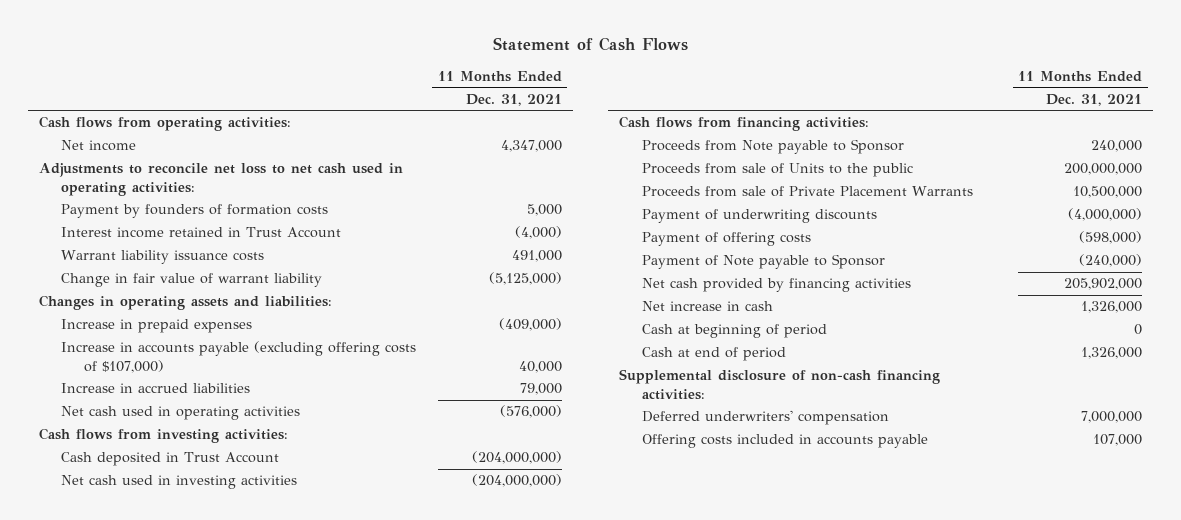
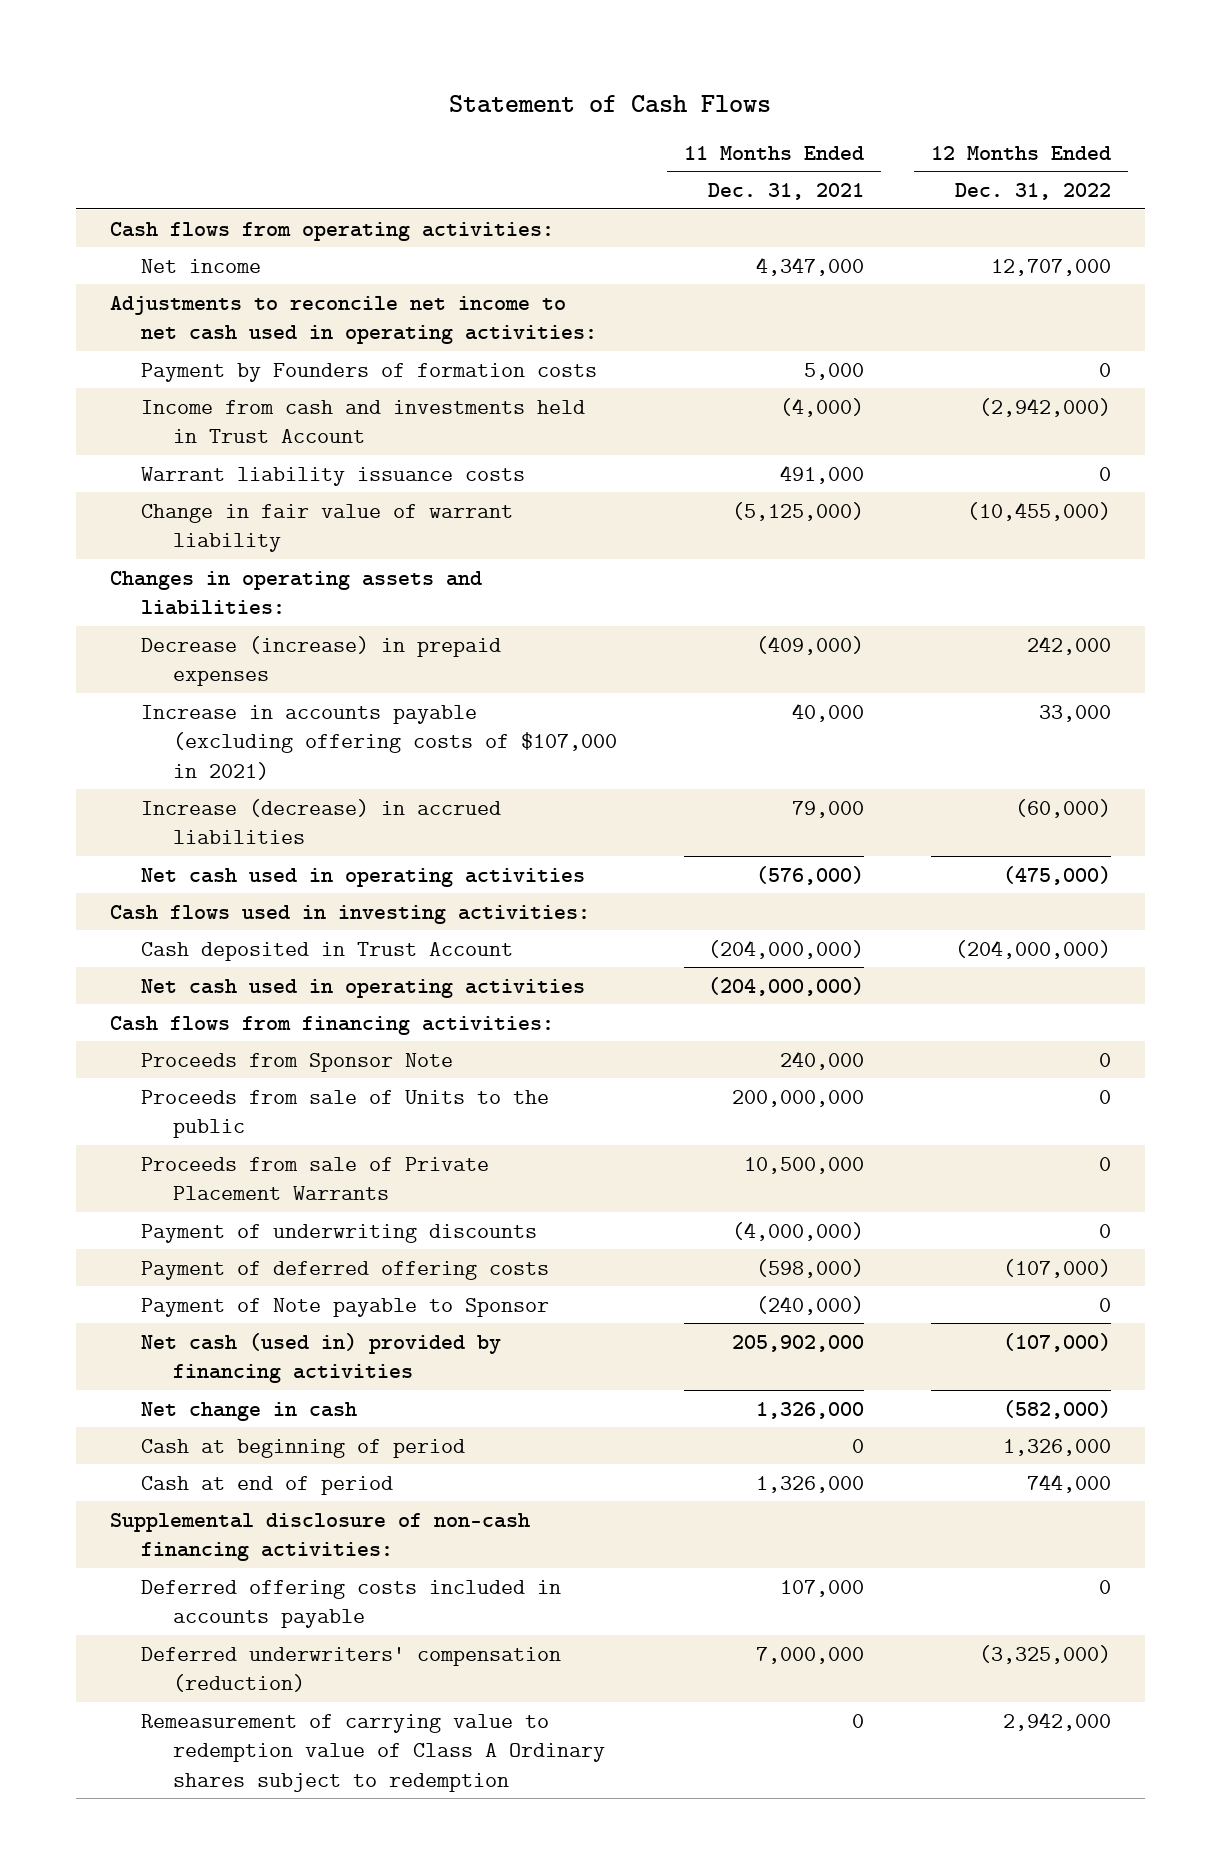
- | 11 Months Ended Dec. 31, 2021
+ | 11 Months Ended Dec. 31, 2021 | 12 Months Ended Dec. 31, 2022
- Adjustments to reconcile net loss to net cash used in operating activities:
- Payment by founders of formation costs | 5,000
- Interest income retained in Trust Account | (4,000)
+ Adjustments to reconcile net income to net cash used in operating activities:
+ Payment by Founders of formation costs | 5,000 | 0
+ Income from cash and investments held in Trust Account | (4,000) | (2,942,000)
- Increase in prepaid expenses | (409,000)
- Increase in accounts payable (excluding offering costs of $107,000) | 40,000
- Increase in accrued liabilities | 79,000
+ Decrease (increase) in prepaid expenses | (409,000) | 242,000
+ Increase in accounts payable (excluding offering costs of $107,000 in 2021) | 40,000 | 33,000
+ Increase (decrease) in accrued liabilities | 79,000 | (60,000)
- Cash flows from investing activities:
+ Cash flows used in investing activities:
- Net cash used in investing activities | (204,000,000)
+ Net cash used in operating activities | (204,000,000) |
- Proceeds from Note payable to Sponsor | 240,000
+ Proceeds from Sponsor Note | 240,000 | 0
- Payment of offering costs | (598,000)
+ Payment of deferred offering costs | (598,000) | (107,000)
- Net cash provided by financing activities | 205,902,000
- Net increase in cash | 1,326,000
+ Net cash (used in) provided by financing activities | 205,902,000 | (107,000)
+ Net change in cash | 1,326,000 | (582,000)
- Deferred underwriters' compensation | 7,000,000
- Offering costs included in accounts payable | 107,000
+ Deferred offering costs included in accounts payable | 107,000 | 0
+ Deferred underwriters' compensation (reduction) | 7,000,000 | (3,325,000)
+ Remeasurement of carrying value to redemption value of Class A Ordinary shares subject to redemption | 0 | 2,942,000

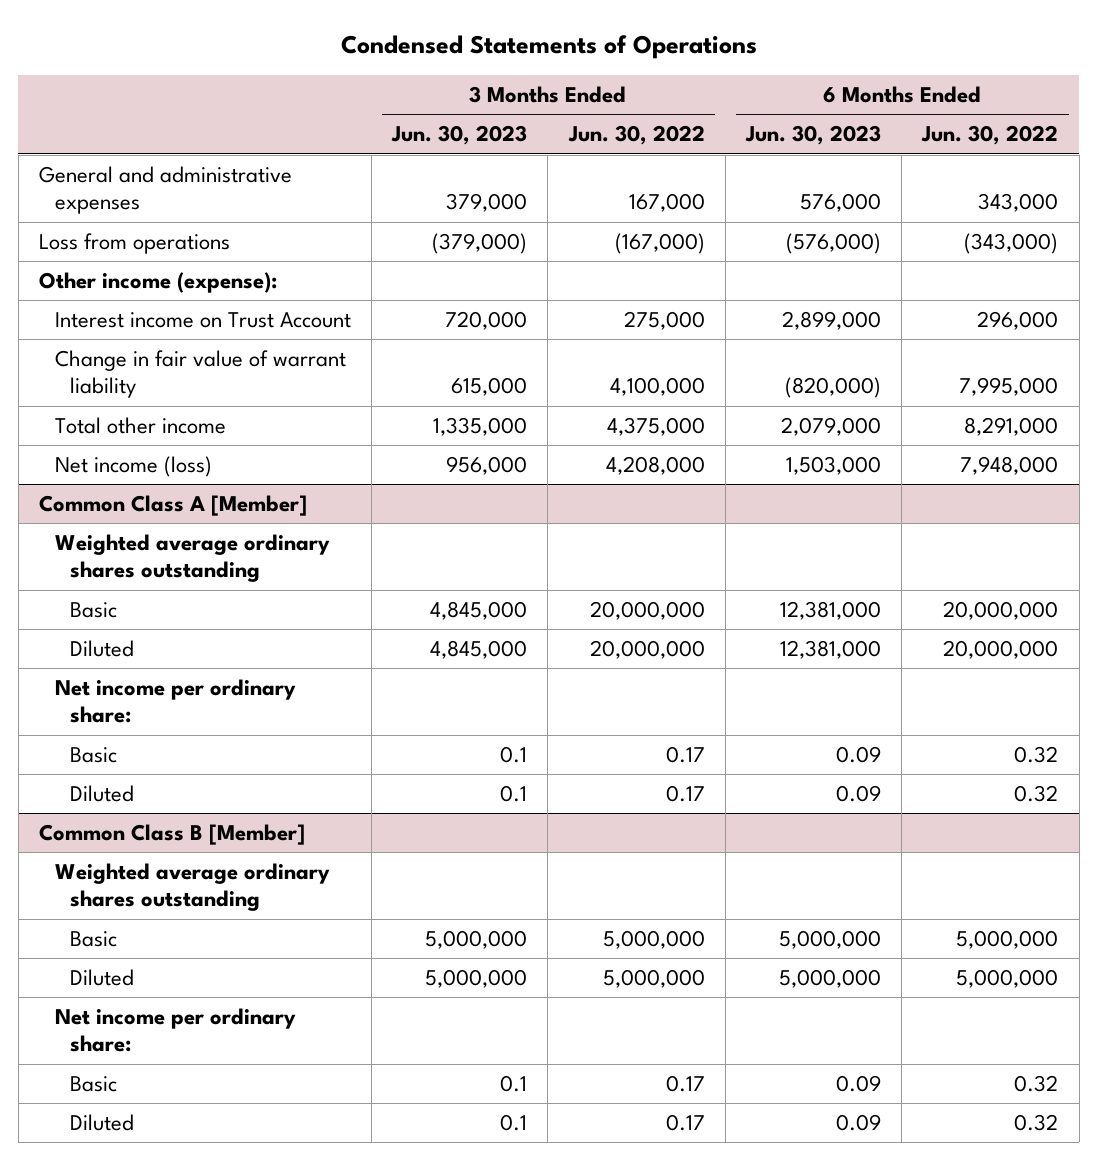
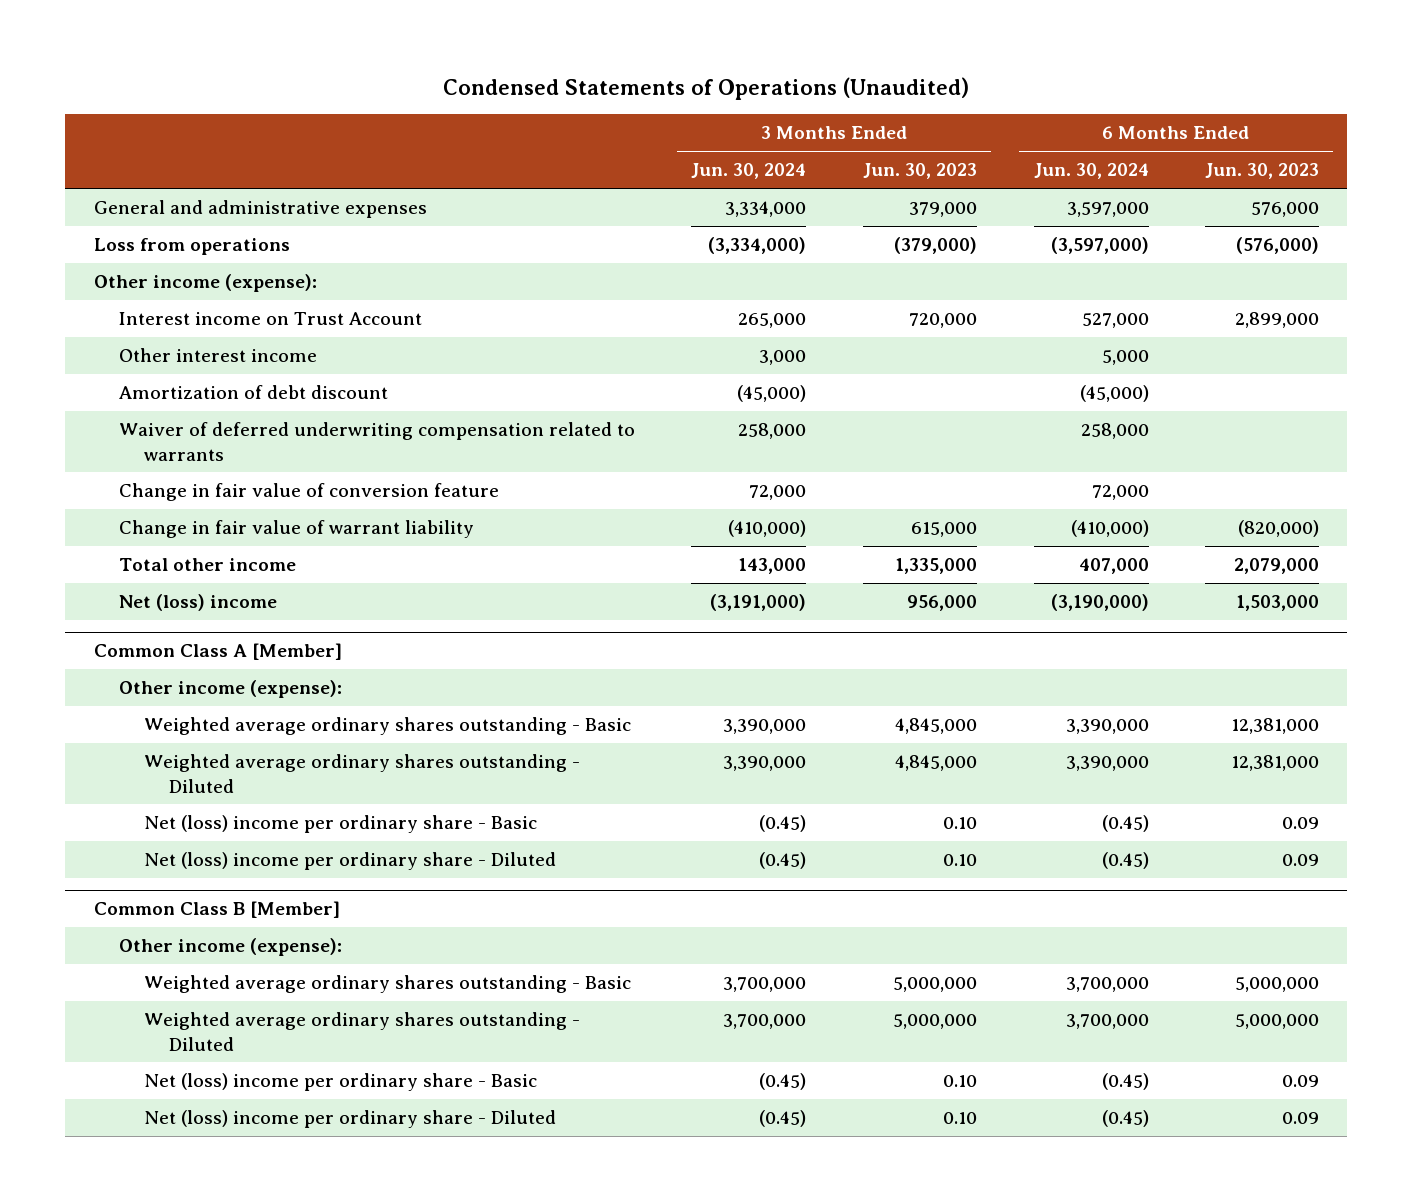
- Condensed Statements of Operations
+ Condensed Statements of Operations (Unaudited)
- | 3 Months Ended Jun. 30, 2023 | 3 Months Ended Jun. 30, 2022 | 6 Months Ended Jun. 30, 2023 | 6 Months Ended Jun. 30, 2022
+ | 3 Months Ended Jun. 30, 2024 | 3 Months Ended Jun. 30, 2023 | 6 Months Ended Jun. 30, 2024 | 6 Months Ended Jun. 30, 2023
+ Other interest income | 3,000 | | 5,000 |
+ Amortization of debt discount | (45,000) | | (45,000) |
+ Waiver of deferred underwriting compensation related to warrants | 258,000 | | 258,000 |
+ Change in fair value of conversion feature | 72,000 | | 72,000 |
- Net income (loss) | 956,000 | 4,208,000 | 1,503,000 | 7,948,000
+ Net (loss) income | (3,191,000) | 956,000 | (3,190,000) | 1,503,000
@ Common Class A [Member]
- Weighted average ordinary shares outstanding
- Basic | 4,845,000 | 20,000,000 | 12,381,000 | 20,000,000
- Diluted | 4,845,000 | 20,000,000 | 12,381,000 | 20,000,000
- Net income per ordinary share:
- Basic | 0.1 | 0.17 | 0.09 | 0.32
- Diluted | 0.1 | 0.17 | 0.09 | 0.32
+ Other income (expense):
+ Weighted average ordinary shares outstanding - Basic | 3,390,000 | 4,845,000 | 3,390,000 | 12,381,000
+ Weighted average ordinary shares outstanding - Diluted | 3,390,000 | 4,845,000 | 3,390,000 | 12,381,000
+ Net (loss) income per ordinary share - Basic | (0.45) | 0.10 | (0.45) | 0.09
+ Net (loss) income per ordinary share - Diluted | (0.45) | 0.10 | (0.45) | 0.09
@ Common Class B [Member]
- Weighted average ordinary shares outstanding
- Basic | 5,000,000 | 5,000,000 | 5,000,000 | 5,000,000
- Diluted | 5,000,000 | 5,000,000 | 5,000,000 | 5,000,000
- Net income per ordinary share:
- Basic | 0.1 | 0.17 | 0.09 | 0.32
- Diluted | 0.1 | 0.17 | 0.09 | 0.32
+ Other income (expense):
+ Weighted average ordinary shares outstanding - Basic | 3,700,000 | 5,000,000 | 3,700,000 | 5,000,000
+ Weighted average ordinary shares outstanding - Diluted | 3,700,000 | 5,000,000 | 3,700,000 | 5,000,000
+ Net (loss) income per ordinary share - Basic | (0.45) | 0.10 | (0.45) | 0.09
+ Net (loss) income per ordinary share - Diluted | (0.45) | 0.10 | (0.45) | 0.09

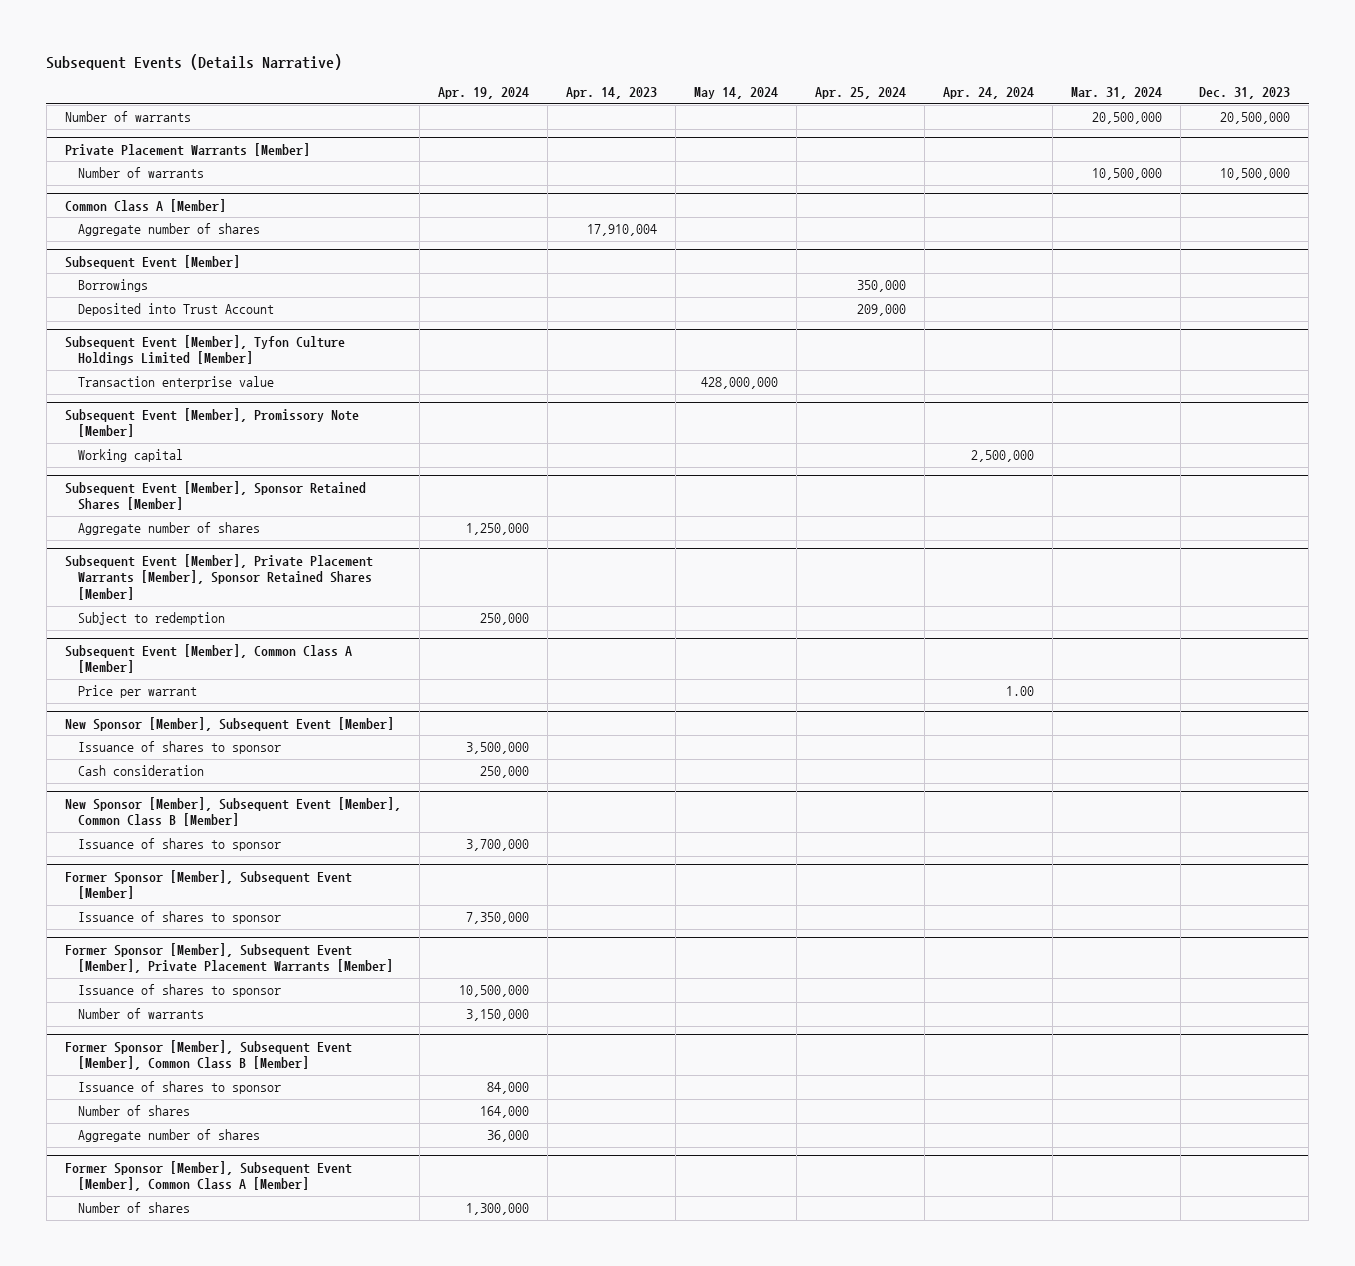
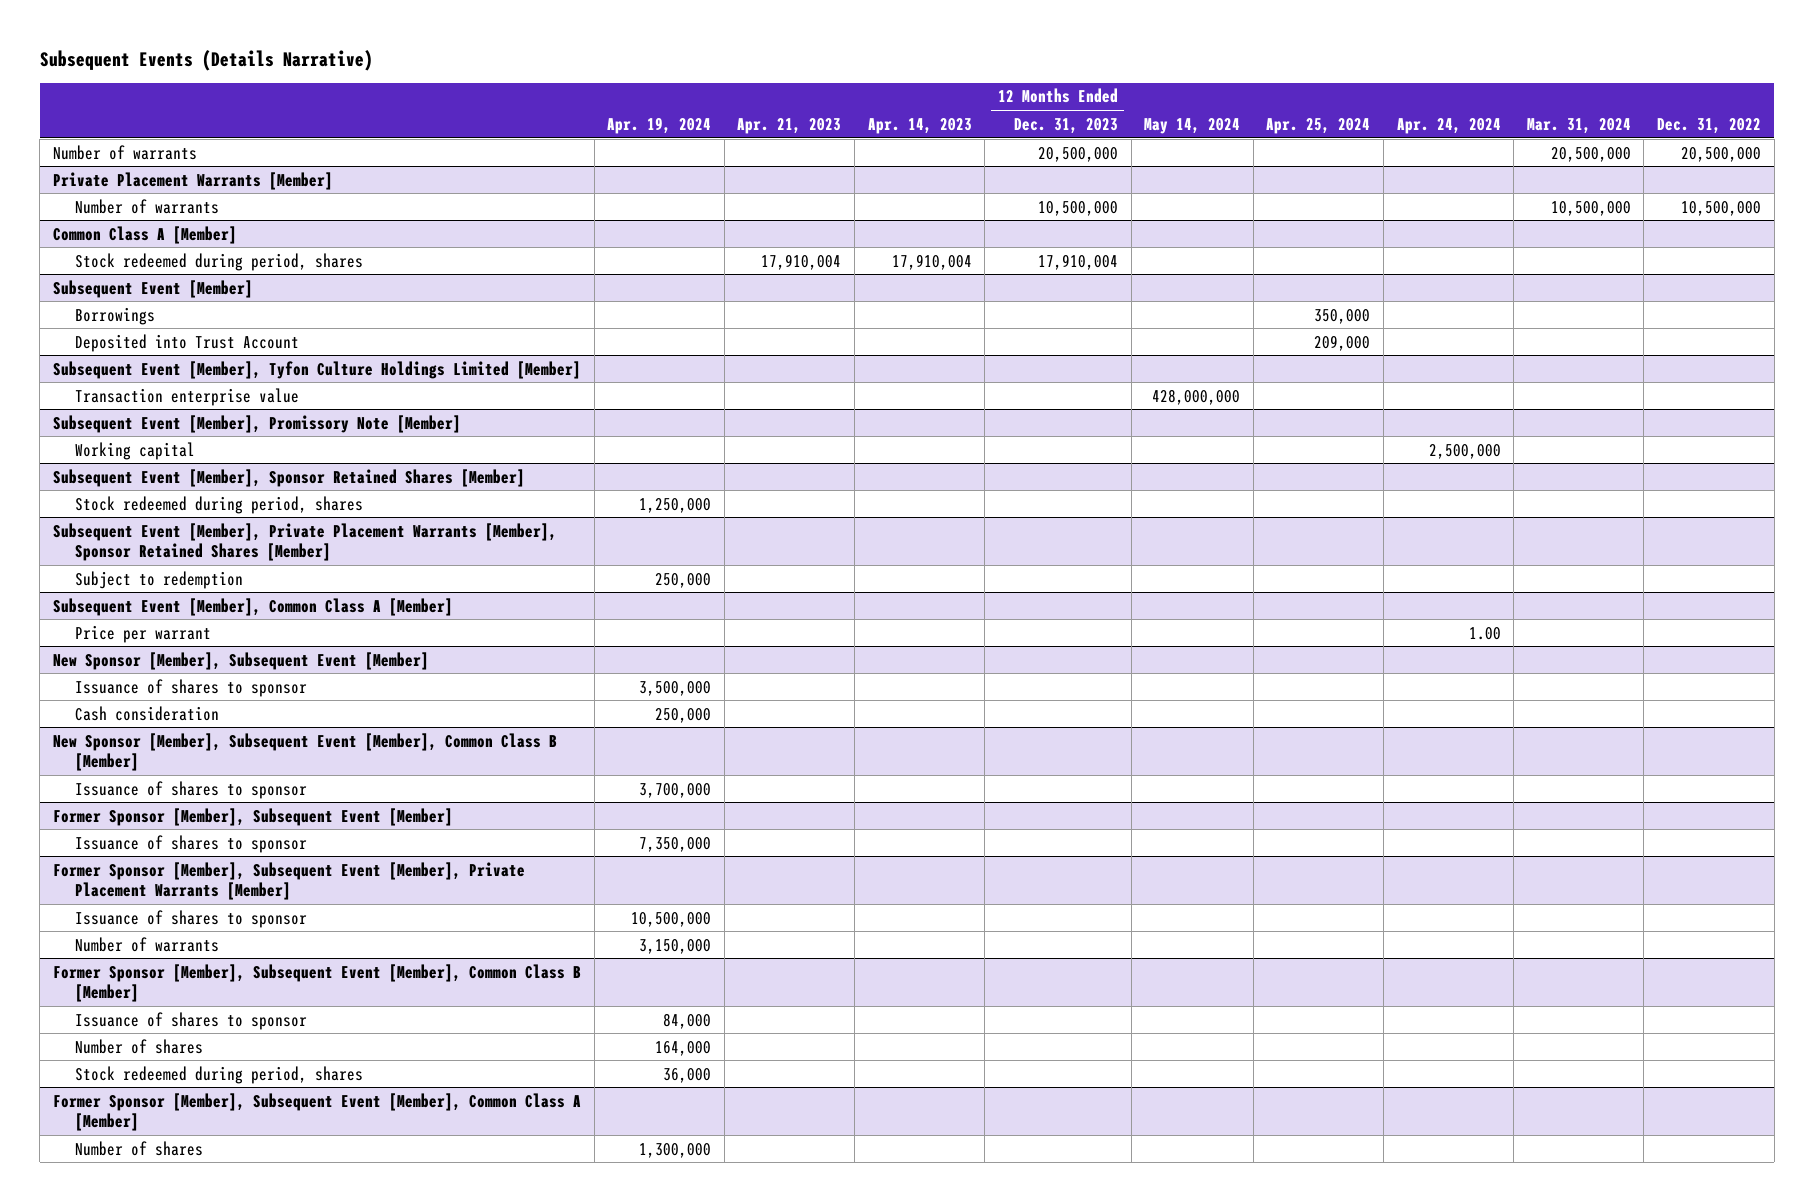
- | Apr. 19, 2024 | Apr. 14, 2023 | May 14, 2024 | Apr. 25, 2024 | Apr. 24, 2024 | Mar. 31, 2024 | Dec. 31, 2023
+ | Apr. 19, 2024 | Apr. 21, 2023 | Apr. 14, 2023 | 12 Months Ended Dec. 31, 2023 | May 14, 2024 | Apr. 25, 2024 | Apr. 24, 2024 | Mar. 31, 2024 | Dec. 31, 2022
@ Common Class A [Member]
- Aggregate number of shares | | 17,910,004 | | | | |
+ Stock redeemed during period, shares | | 17,910,004 | 17,910,004 | 17,910,004 | | | | |
@ Subsequent Event [Member], Sponsor Retained Shares [Member]
- Aggregate number of shares | 1,250,000 | | | | | |
+ Stock redeemed during period, shares | 1,250,000 | | | | | | | |
@ Former Sponsor [Member], Subsequent Event [Member], Common Class B [Member]
- Aggregate number of shares | 36,000 | | | | | |
+ Stock redeemed during period, shares | 36,000 | | | | | | | |

